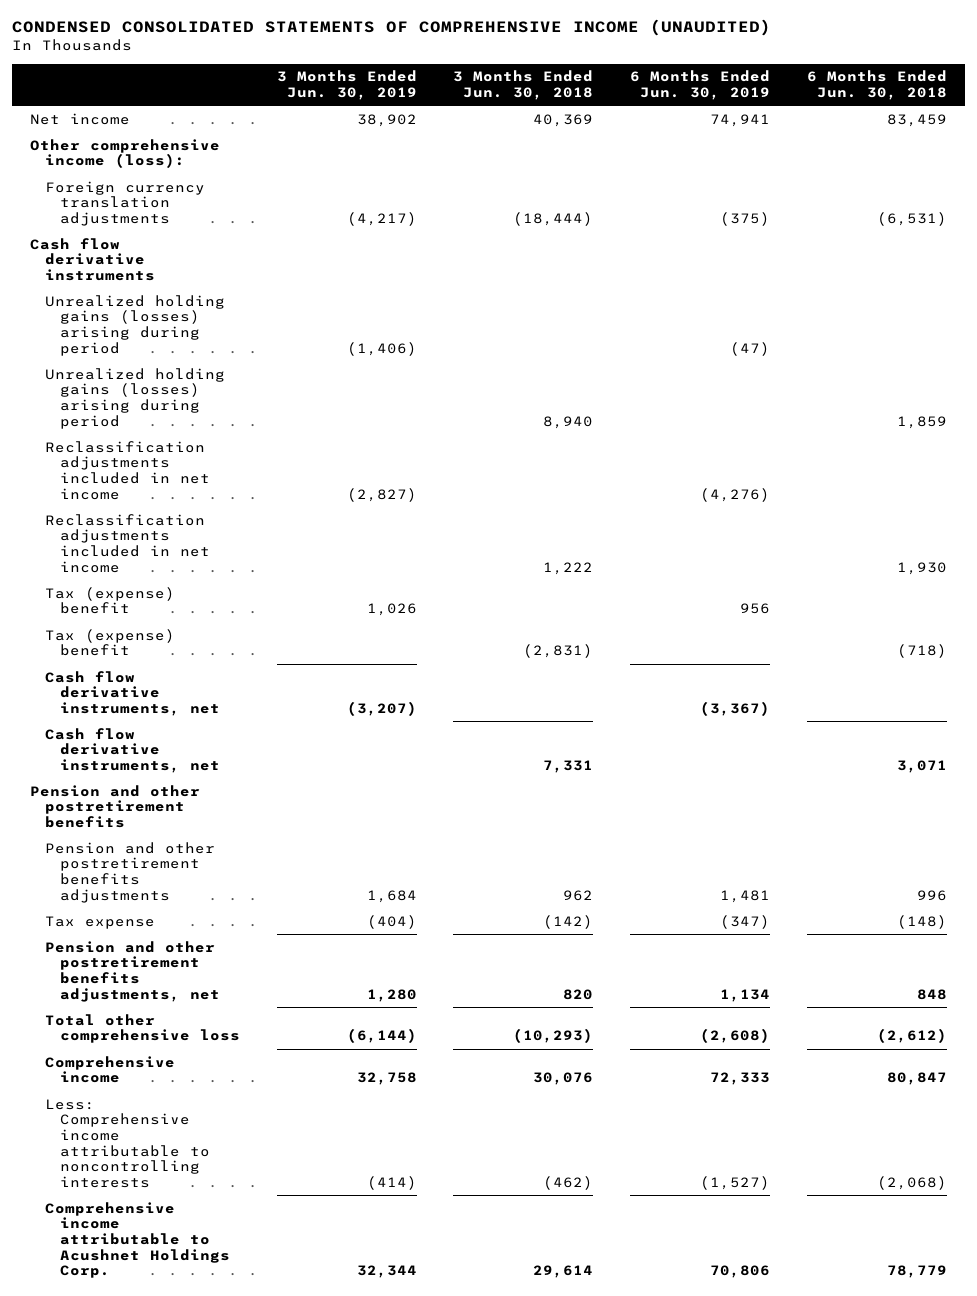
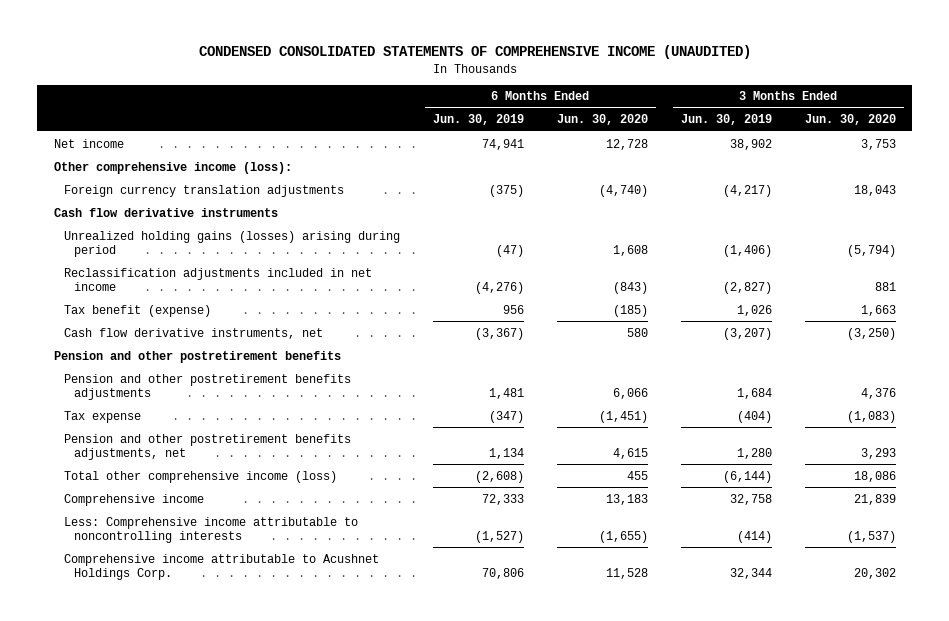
- | 3 Months Ended Jun. 30, 2019 | 3 Months Ended Jun. 30, 2018 | 6 Months Ended Jun. 30, 2019 | 6 Months Ended Jun. 30, 2018
+ | 6 Months Ended Jun. 30, 2019 | 6 Months Ended Jun. 30, 2020 | 3 Months Ended Jun. 30, 2019 | 3 Months Ended Jun. 30, 2020
- Unrealized holding gains (losses) arising during period | | 8,940 | | 1,859
- Reclassification adjustments included in net income | | 1,222 | | 1,930
- Tax (expense) benefit | 1,026 | | 956 |
- Tax (expense) benefit | | (2,831) | | (718)
+ Tax benefit (expense) | 956 | (185) | 1,026 | 1,663
- Cash flow derivative instruments, net | | 7,331 | | 3,071
- Total other comprehensive loss | (6,144) | (10,293) | (2,608) | (2,612)
+ Total other comprehensive income (loss) | (2,608) | 455 | (6,144) | 18,086

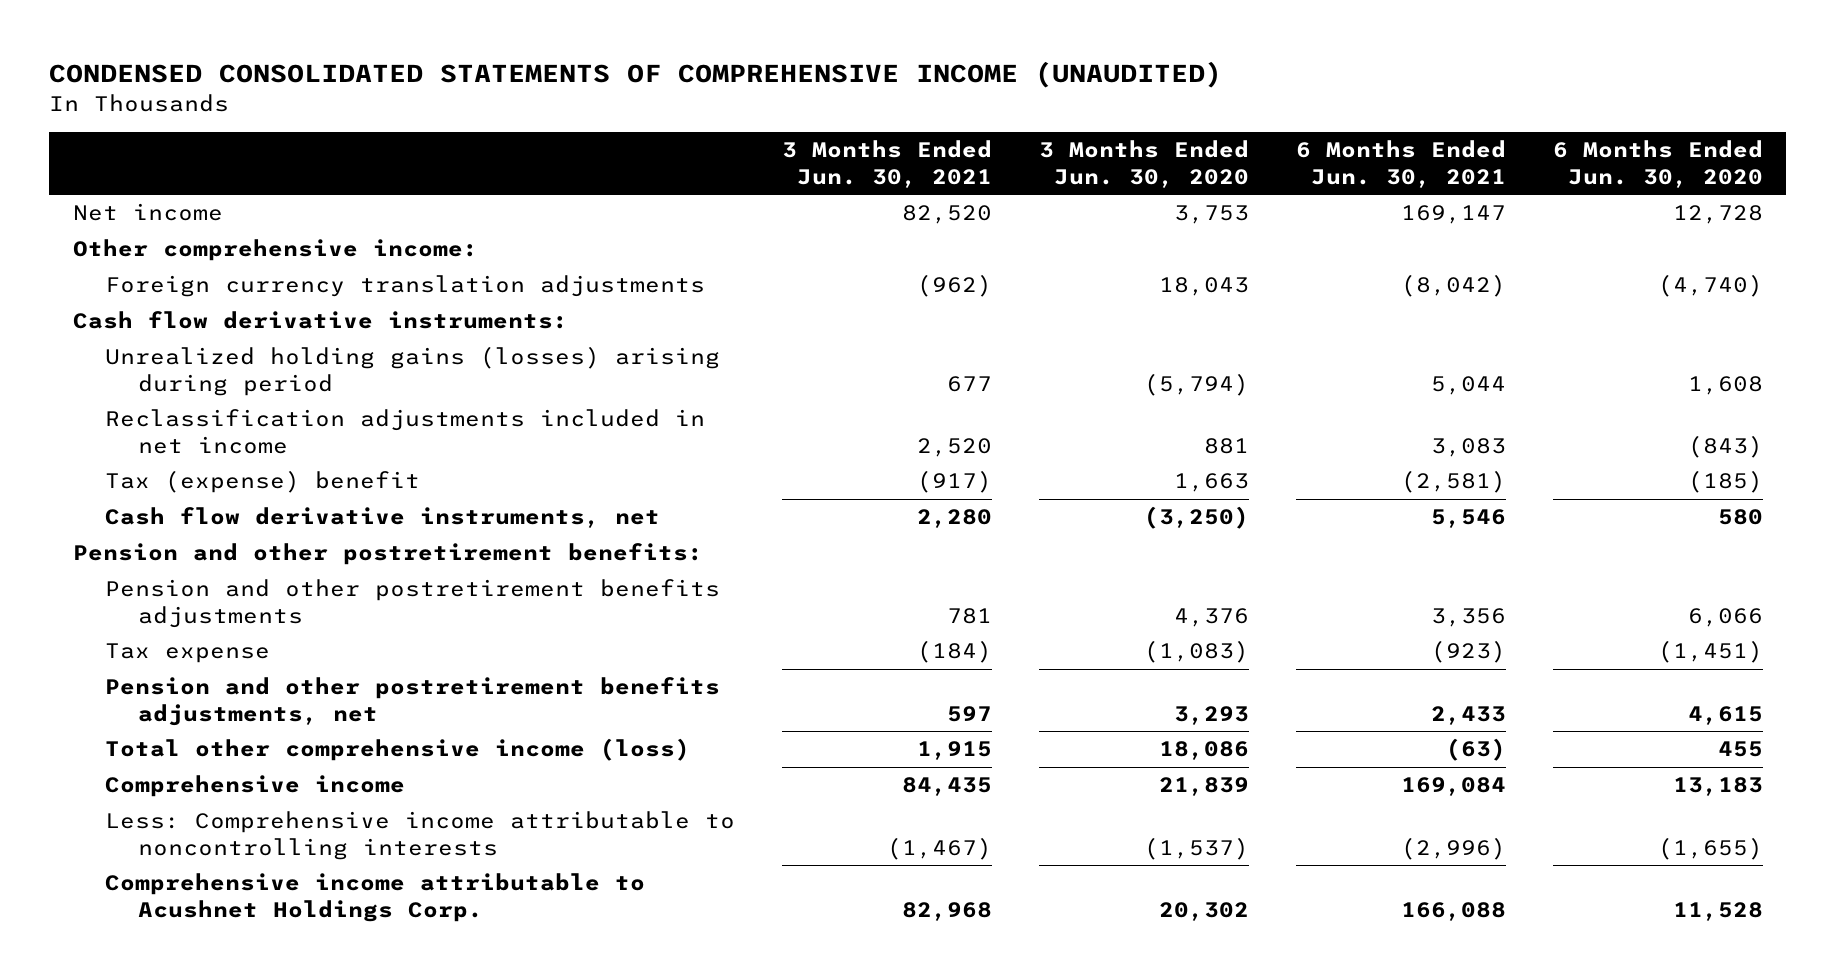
- | 6 Months Ended Jun. 30, 2019 | 6 Months Ended Jun. 30, 2020 | 3 Months Ended Jun. 30, 2019 | 3 Months Ended Jun. 30, 2020
+ | 3 Months Ended Jun. 30, 2021 | 3 Months Ended Jun. 30, 2020 | 6 Months Ended Jun. 30, 2021 | 6 Months Ended Jun. 30, 2020
- Other comprehensive income (loss):
+ Other comprehensive income:
- Cash flow derivative instruments
+ Cash flow derivative instruments:
- Tax benefit (expense) | 956 | (185) | 1,026 | 1,663
+ Tax (expense) benefit | (917) | 1,663 | (2,581) | (185)
- Pension and other postretirement benefits
+ Pension and other postretirement benefits:

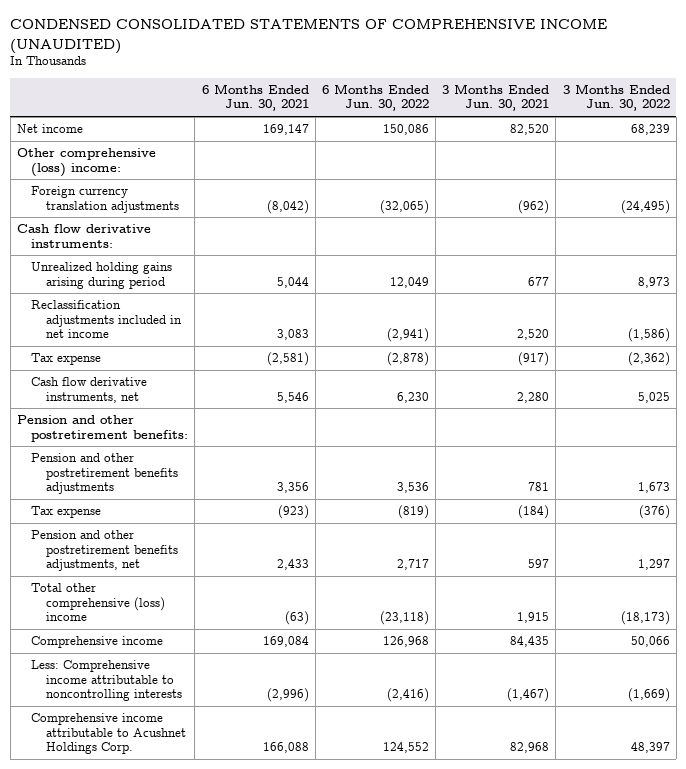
- | 3 Months Ended Jun. 30, 2021 | 3 Months Ended Jun. 30, 2020 | 6 Months Ended Jun. 30, 2021 | 6 Months Ended Jun. 30, 2020
+ | 6 Months Ended Jun. 30, 2021 | 6 Months Ended Jun. 30, 2022 | 3 Months Ended Jun. 30, 2021 | 3 Months Ended Jun. 30, 2022
- Other comprehensive income:
+ Other comprehensive (loss) income:
- Unrealized holding gains (losses) arising during period | 677 | (5,794) | 5,044 | 1,608
+ Unrealized holding gains arising during period | 5,044 | 12,049 | 677 | 8,973
- Tax (expense) benefit | (917) | 1,663 | (2,581) | (185)
+ Tax expense | (2,581) | (2,878) | (917) | (2,362)
- Total other comprehensive income (loss) | 1,915 | 18,086 | (63) | 455
+ Total other comprehensive (loss) income | (63) | (23,118) | 1,915 | (18,173)

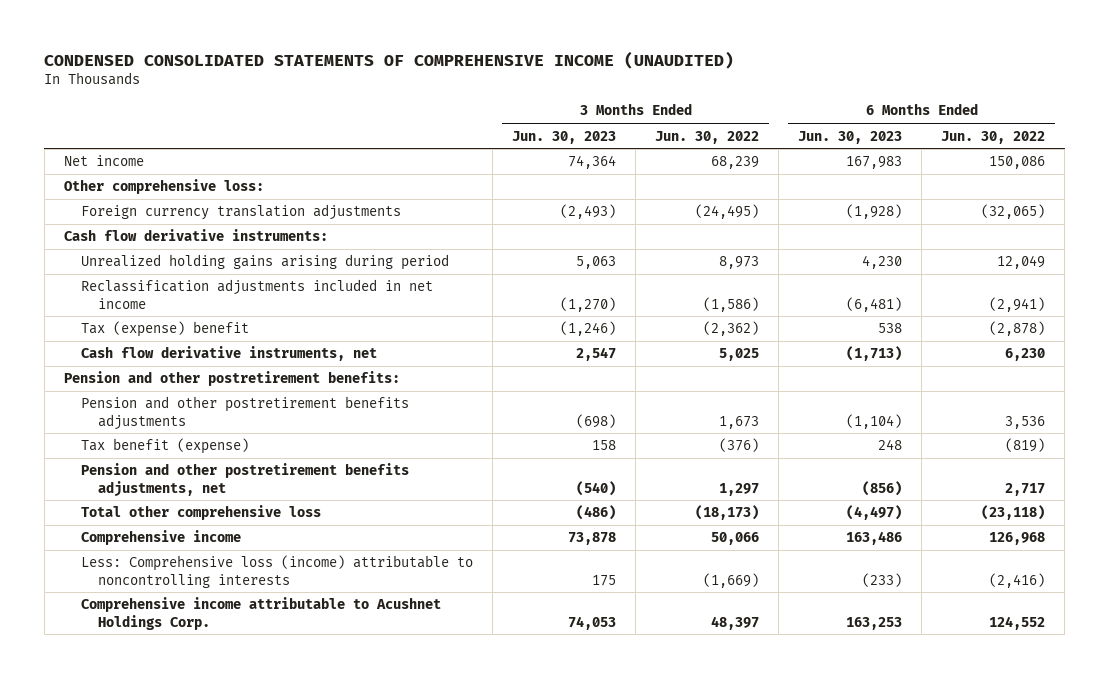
- | 6 Months Ended Jun. 30, 2021 | 6 Months Ended Jun. 30, 2022 | 3 Months Ended Jun. 30, 2021 | 3 Months Ended Jun. 30, 2022
+ | 3 Months Ended Jun. 30, 2023 | 3 Months Ended Jun. 30, 2022 | 6 Months Ended Jun. 30, 2023 | 6 Months Ended Jun. 30, 2022
- Other comprehensive (loss) income:
+ Other comprehensive loss:
- Tax expense | (2,581) | (2,878) | (917) | (2,362)
+ Tax (expense) benefit | (1,246) | (2,362) | 538 | (2,878)
- Tax expense | (923) | (819) | (184) | (376)
+ Tax benefit (expense) | 158 | (376) | 248 | (819)
- Total other comprehensive (loss) income | (63) | (23,118) | 1,915 | (18,173)
+ Total other comprehensive loss | (486) | (18,173) | (4,497) | (23,118)
- Less: Comprehensive income attributable to noncontrolling interests | (2,996) | (2,416) | (1,467) | (1,669)
+ Less: Comprehensive loss (income) attributable to noncontrolling interests | 175 | (1,669) | (233) | (2,416)

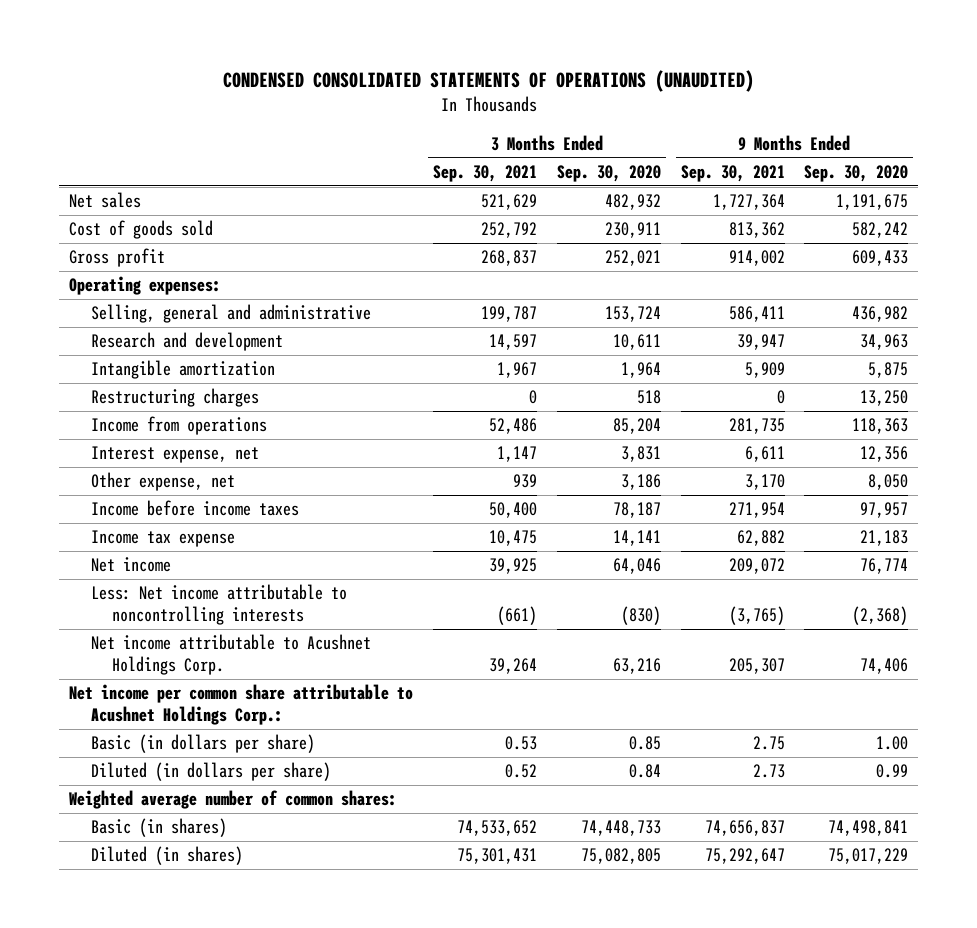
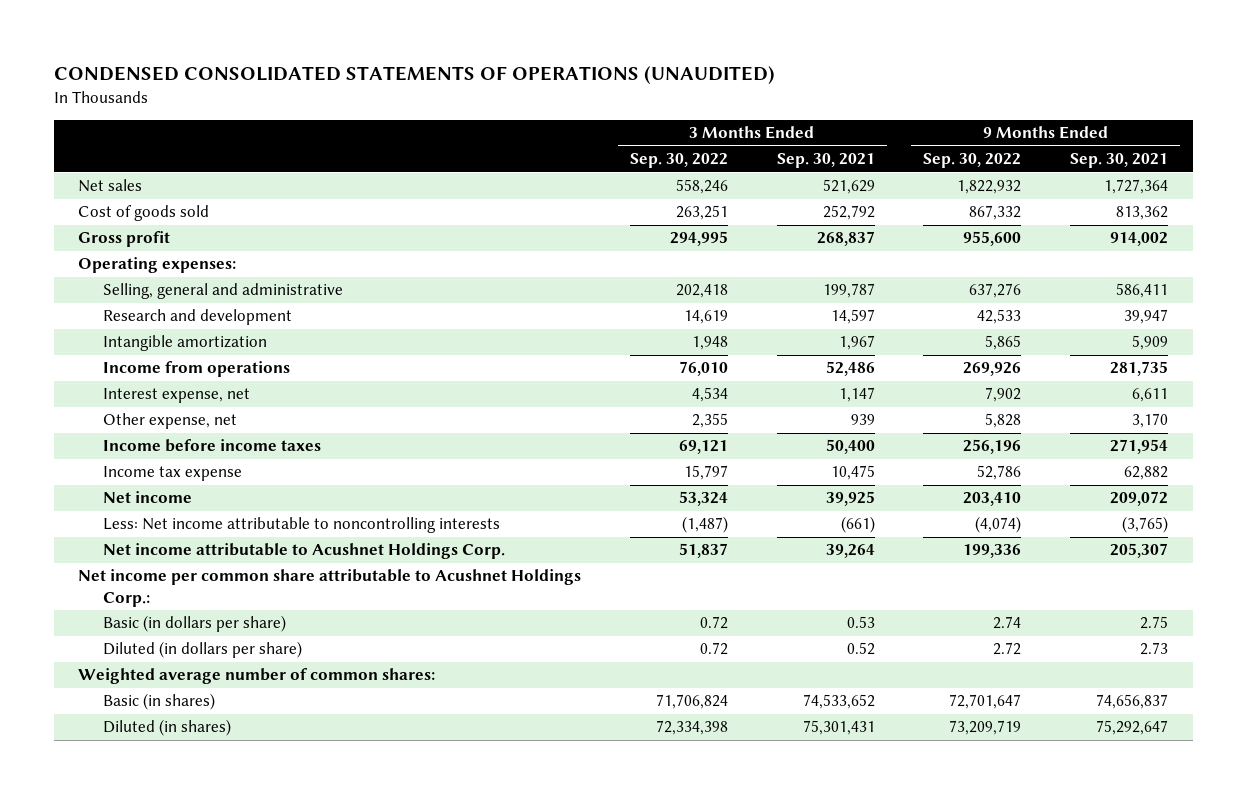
- | 3 Months Ended Sep. 30, 2021 | 3 Months Ended Sep. 30, 2020 | 9 Months Ended Sep. 30, 2021 | 9 Months Ended Sep. 30, 2020
+ | 3 Months Ended Sep. 30, 2022 | 3 Months Ended Sep. 30, 2021 | 9 Months Ended Sep. 30, 2022 | 9 Months Ended Sep. 30, 2021
- Restructuring charges | 0 | 518 | 0 | 13,250

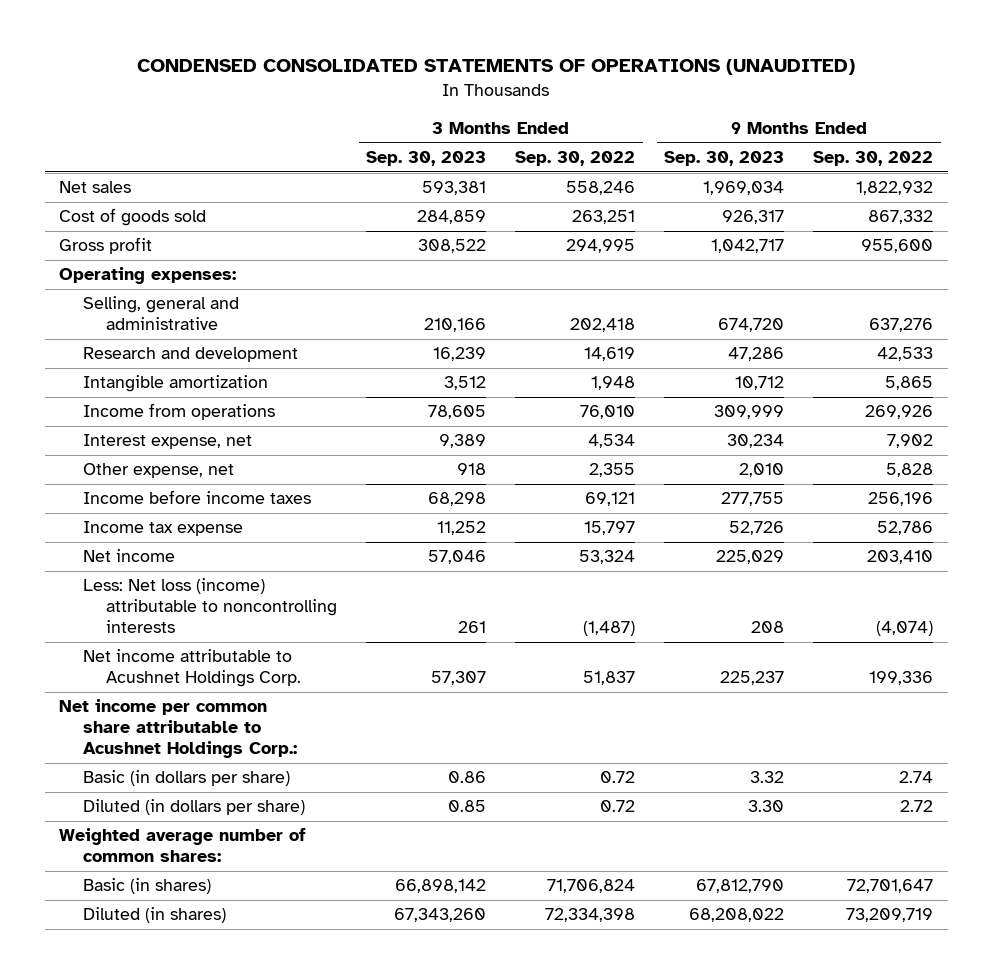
- | 3 Months Ended Sep. 30, 2022 | 3 Months Ended Sep. 30, 2021 | 9 Months Ended Sep. 30, 2022 | 9 Months Ended Sep. 30, 2021
+ | 3 Months Ended Sep. 30, 2023 | 3 Months Ended Sep. 30, 2022 | 9 Months Ended Sep. 30, 2023 | 9 Months Ended Sep. 30, 2022
- Less: Net income attributable to noncontrolling interests | (1,487) | (661) | (4,074) | (3,765)
+ Less: Net loss (income) attributable to noncontrolling interests | 261 | (1,487) | 208 | (4,074)

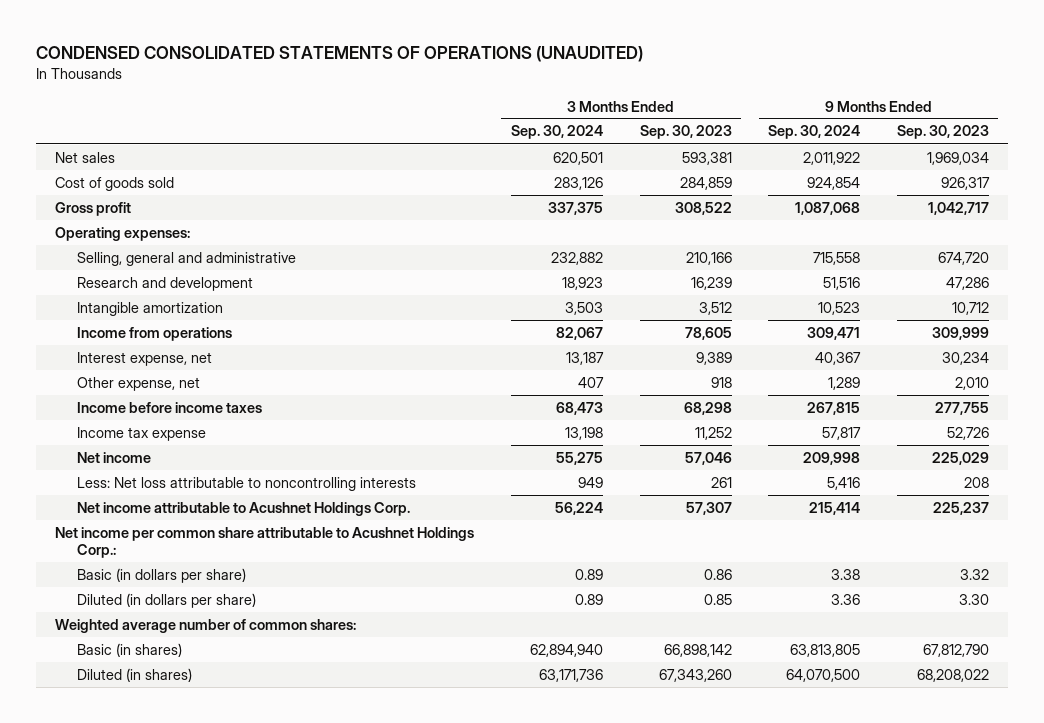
- | 3 Months Ended Sep. 30, 2023 | 3 Months Ended Sep. 30, 2022 | 9 Months Ended Sep. 30, 2023 | 9 Months Ended Sep. 30, 2022
+ | 3 Months Ended Sep. 30, 2024 | 3 Months Ended Sep. 30, 2023 | 9 Months Ended Sep. 30, 2024 | 9 Months Ended Sep. 30, 2023
- Less: Net loss (income) attributable to noncontrolling interests | 261 | (1,487) | 208 | (4,074)
+ Less: Net loss attributable to noncontrolling interests | 949 | 261 | 5,416 | 208

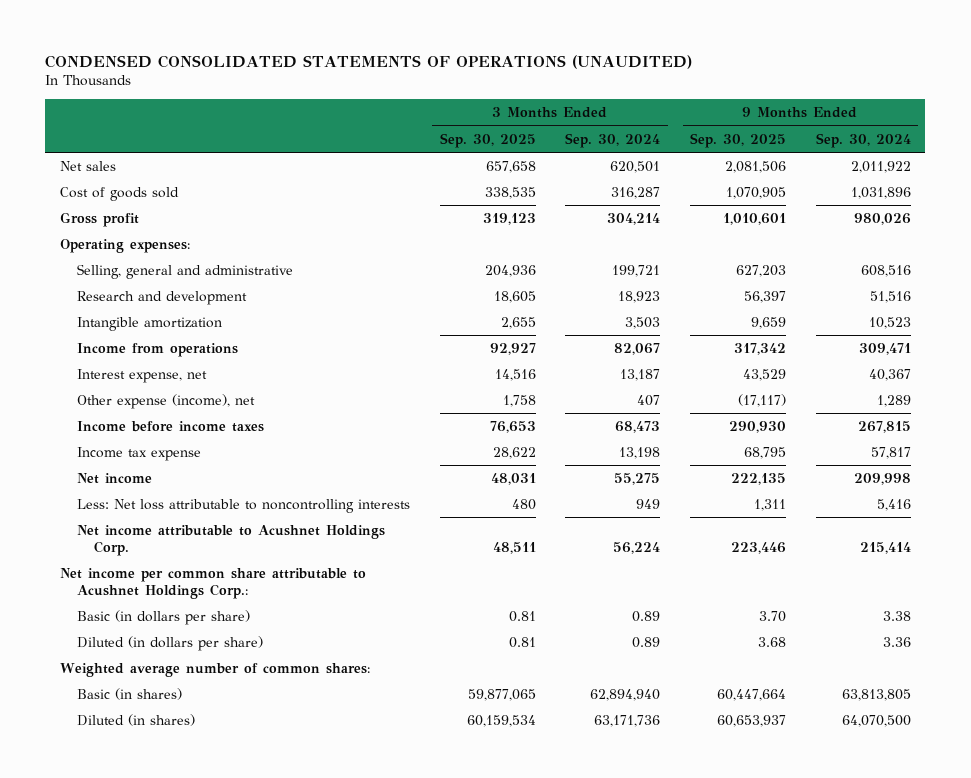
- | 3 Months Ended Sep. 30, 2024 | 3 Months Ended Sep. 30, 2023 | 9 Months Ended Sep. 30, 2024 | 9 Months Ended Sep. 30, 2023
+ | 3 Months Ended Sep. 30, 2025 | 3 Months Ended Sep. 30, 2024 | 9 Months Ended Sep. 30, 2025 | 9 Months Ended Sep. 30, 2024
- Cost of goods sold | 283,126 | 284,859 | 924,854 | 926,317
- Gross profit | 337,375 | 308,522 | 1,087,068 | 1,042,717
+ Cost of goods sold | 338,535 | 316,287 | 1,070,905 | 1,031,896
+ Gross profit | 319,123 | 304,214 | 1,010,601 | 980,026
- Selling, general and administrative | 232,882 | 210,166 | 715,558 | 674,720
+ Selling, general and administrative | 204,936 | 199,721 | 627,203 | 608,516
- Other expense, net | 407 | 918 | 1,289 | 2,010
+ Other expense (income), net | 1,758 | 407 | (17,117) | 1,289

